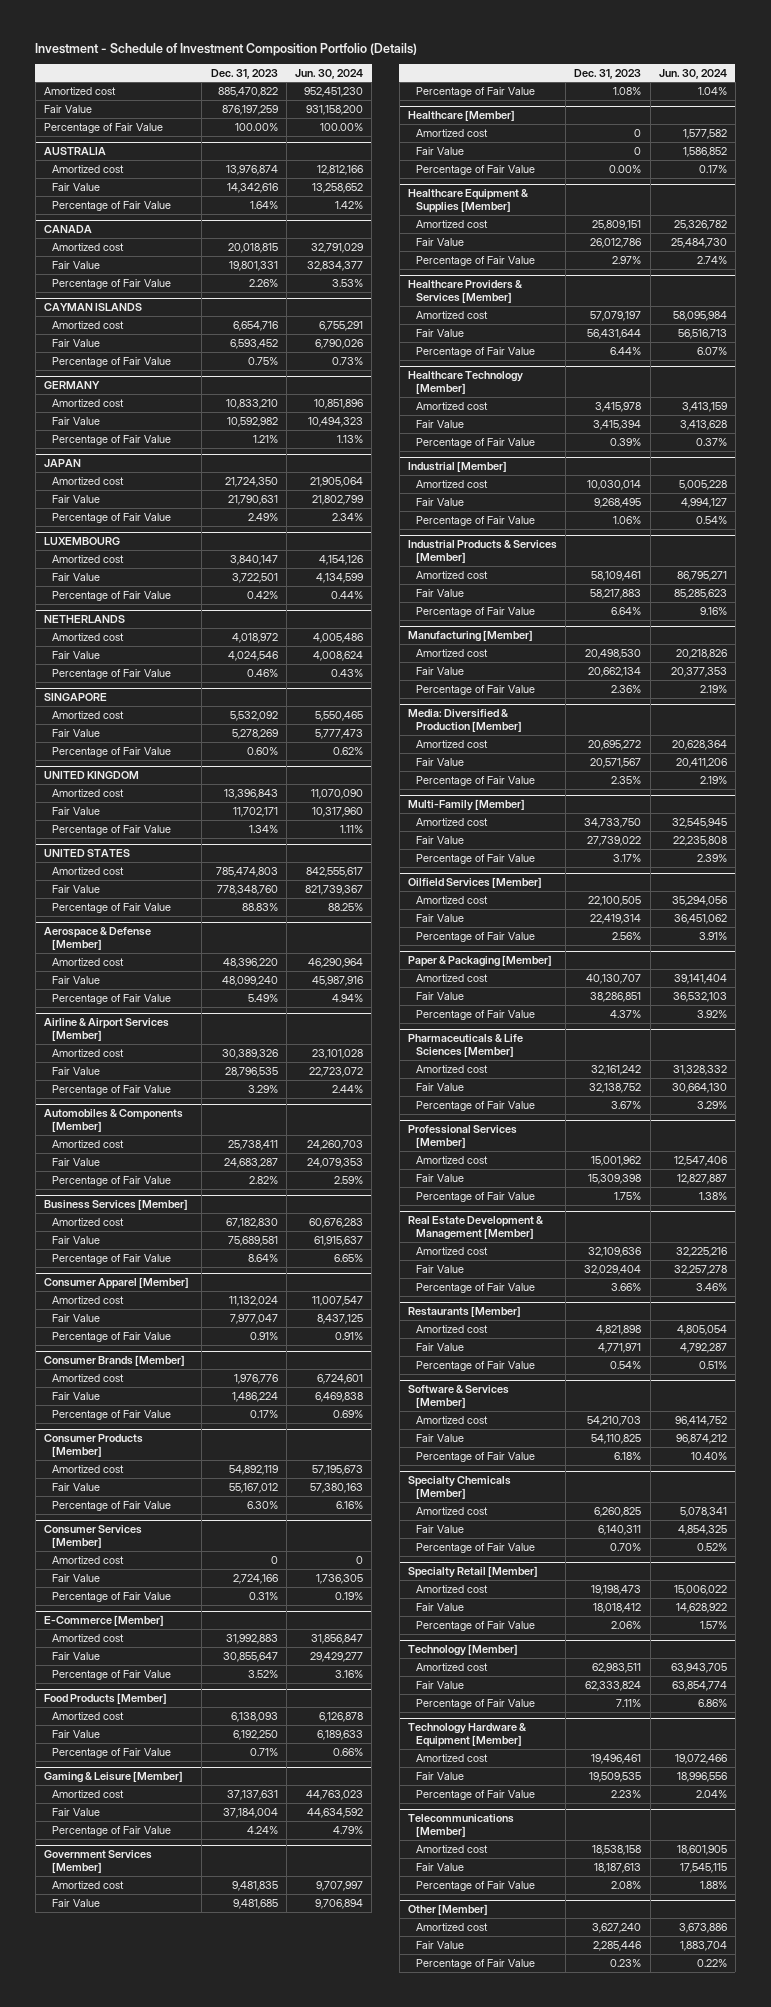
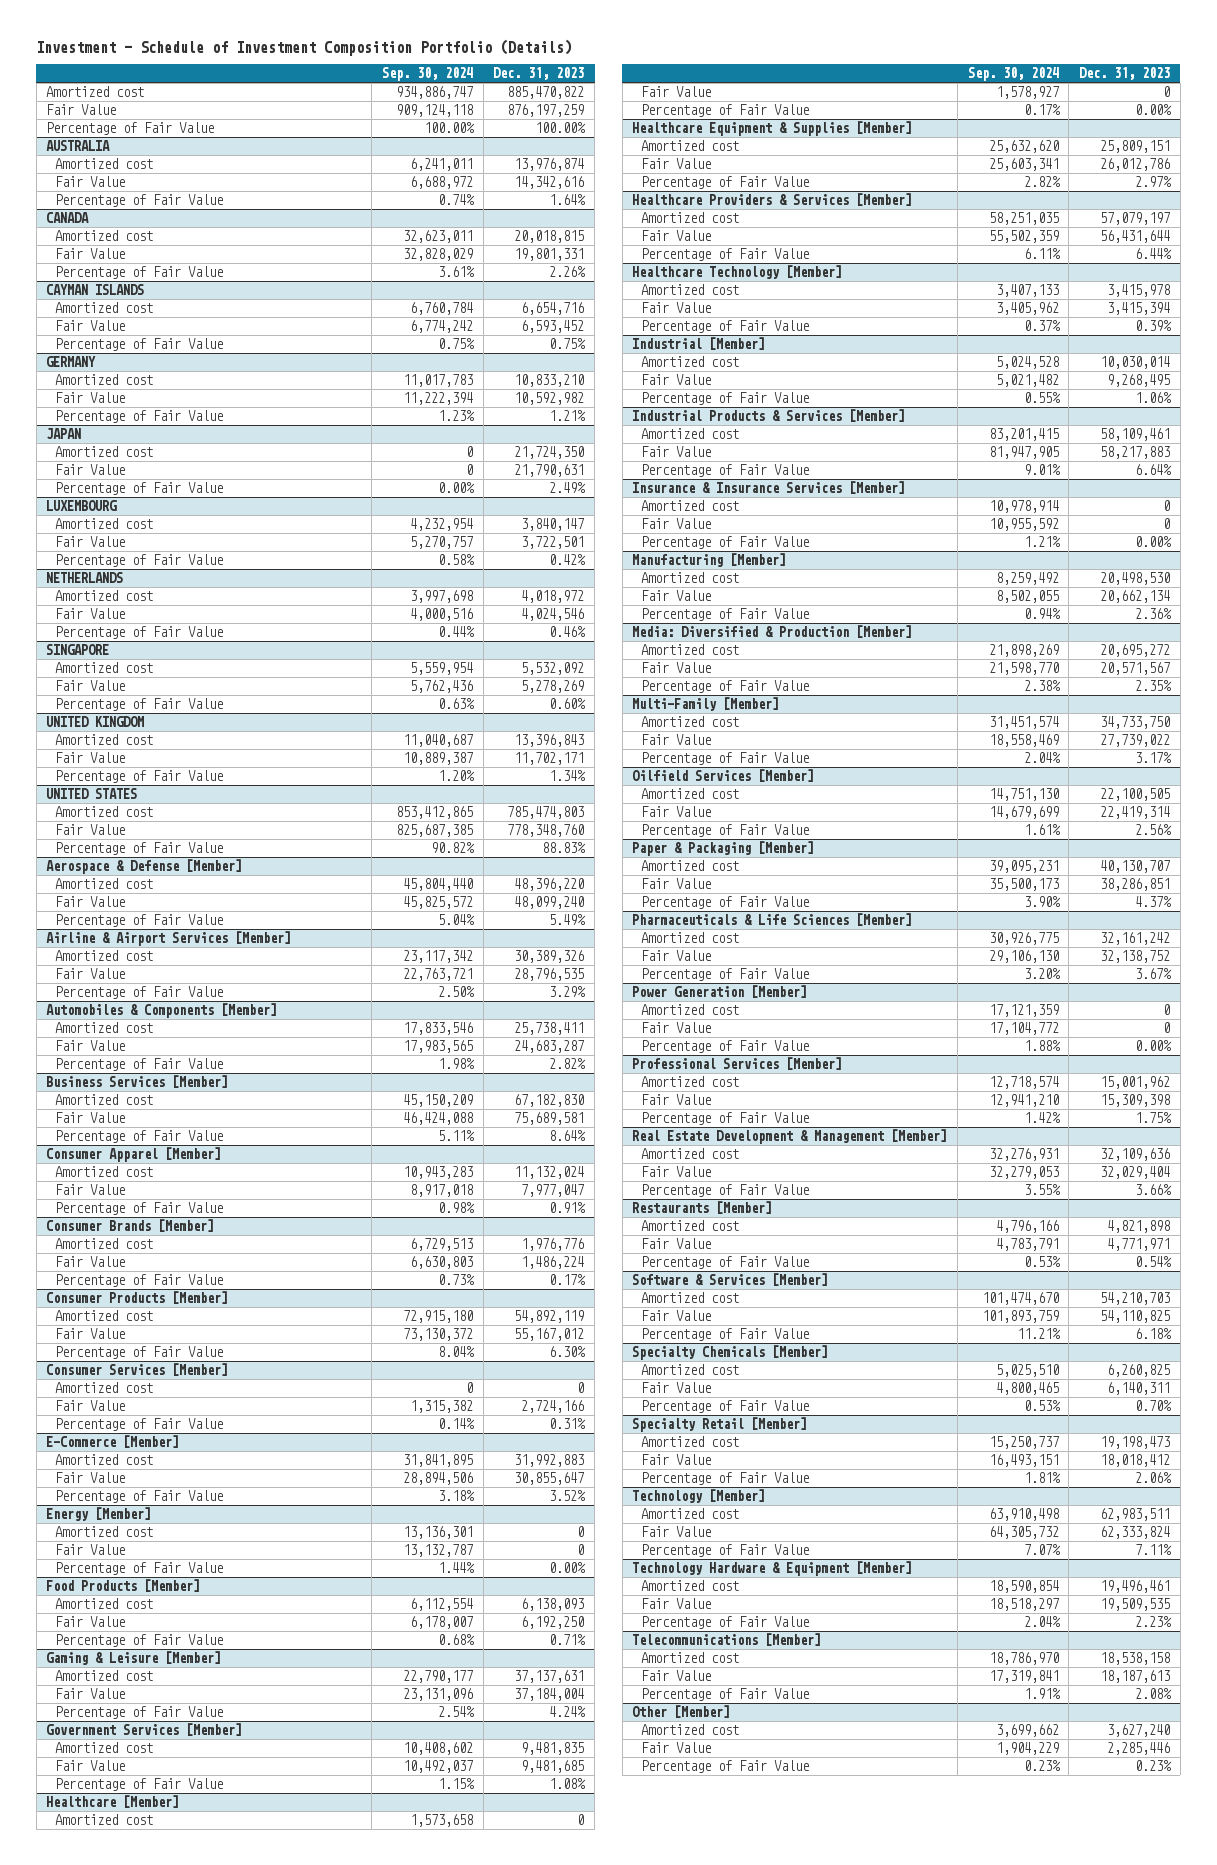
- | Dec. 31, 2023 | Jun. 30, 2024
+ | Sep. 30, 2024 | Dec. 31, 2023
+ Energy [Member]
+ Amortized cost | 13,136,301 | 0
+ Fair Value | 13,132,787 | 0
+ Percentage of Fair Value | 1.44% | 0.00%
+ Insurance & Insurance Services [Member]
+ Amortized cost | 10,978,914 | 0
+ Fair Value | 10,955,592 | 0
+ Percentage of Fair Value | 1.21% | 0.00%
+ Power Generation [Member]
+ Amortized cost | 17,121,359 | 0
+ Fair Value | 17,104,772 | 0
+ Percentage of Fair Value | 1.88% | 0.00%

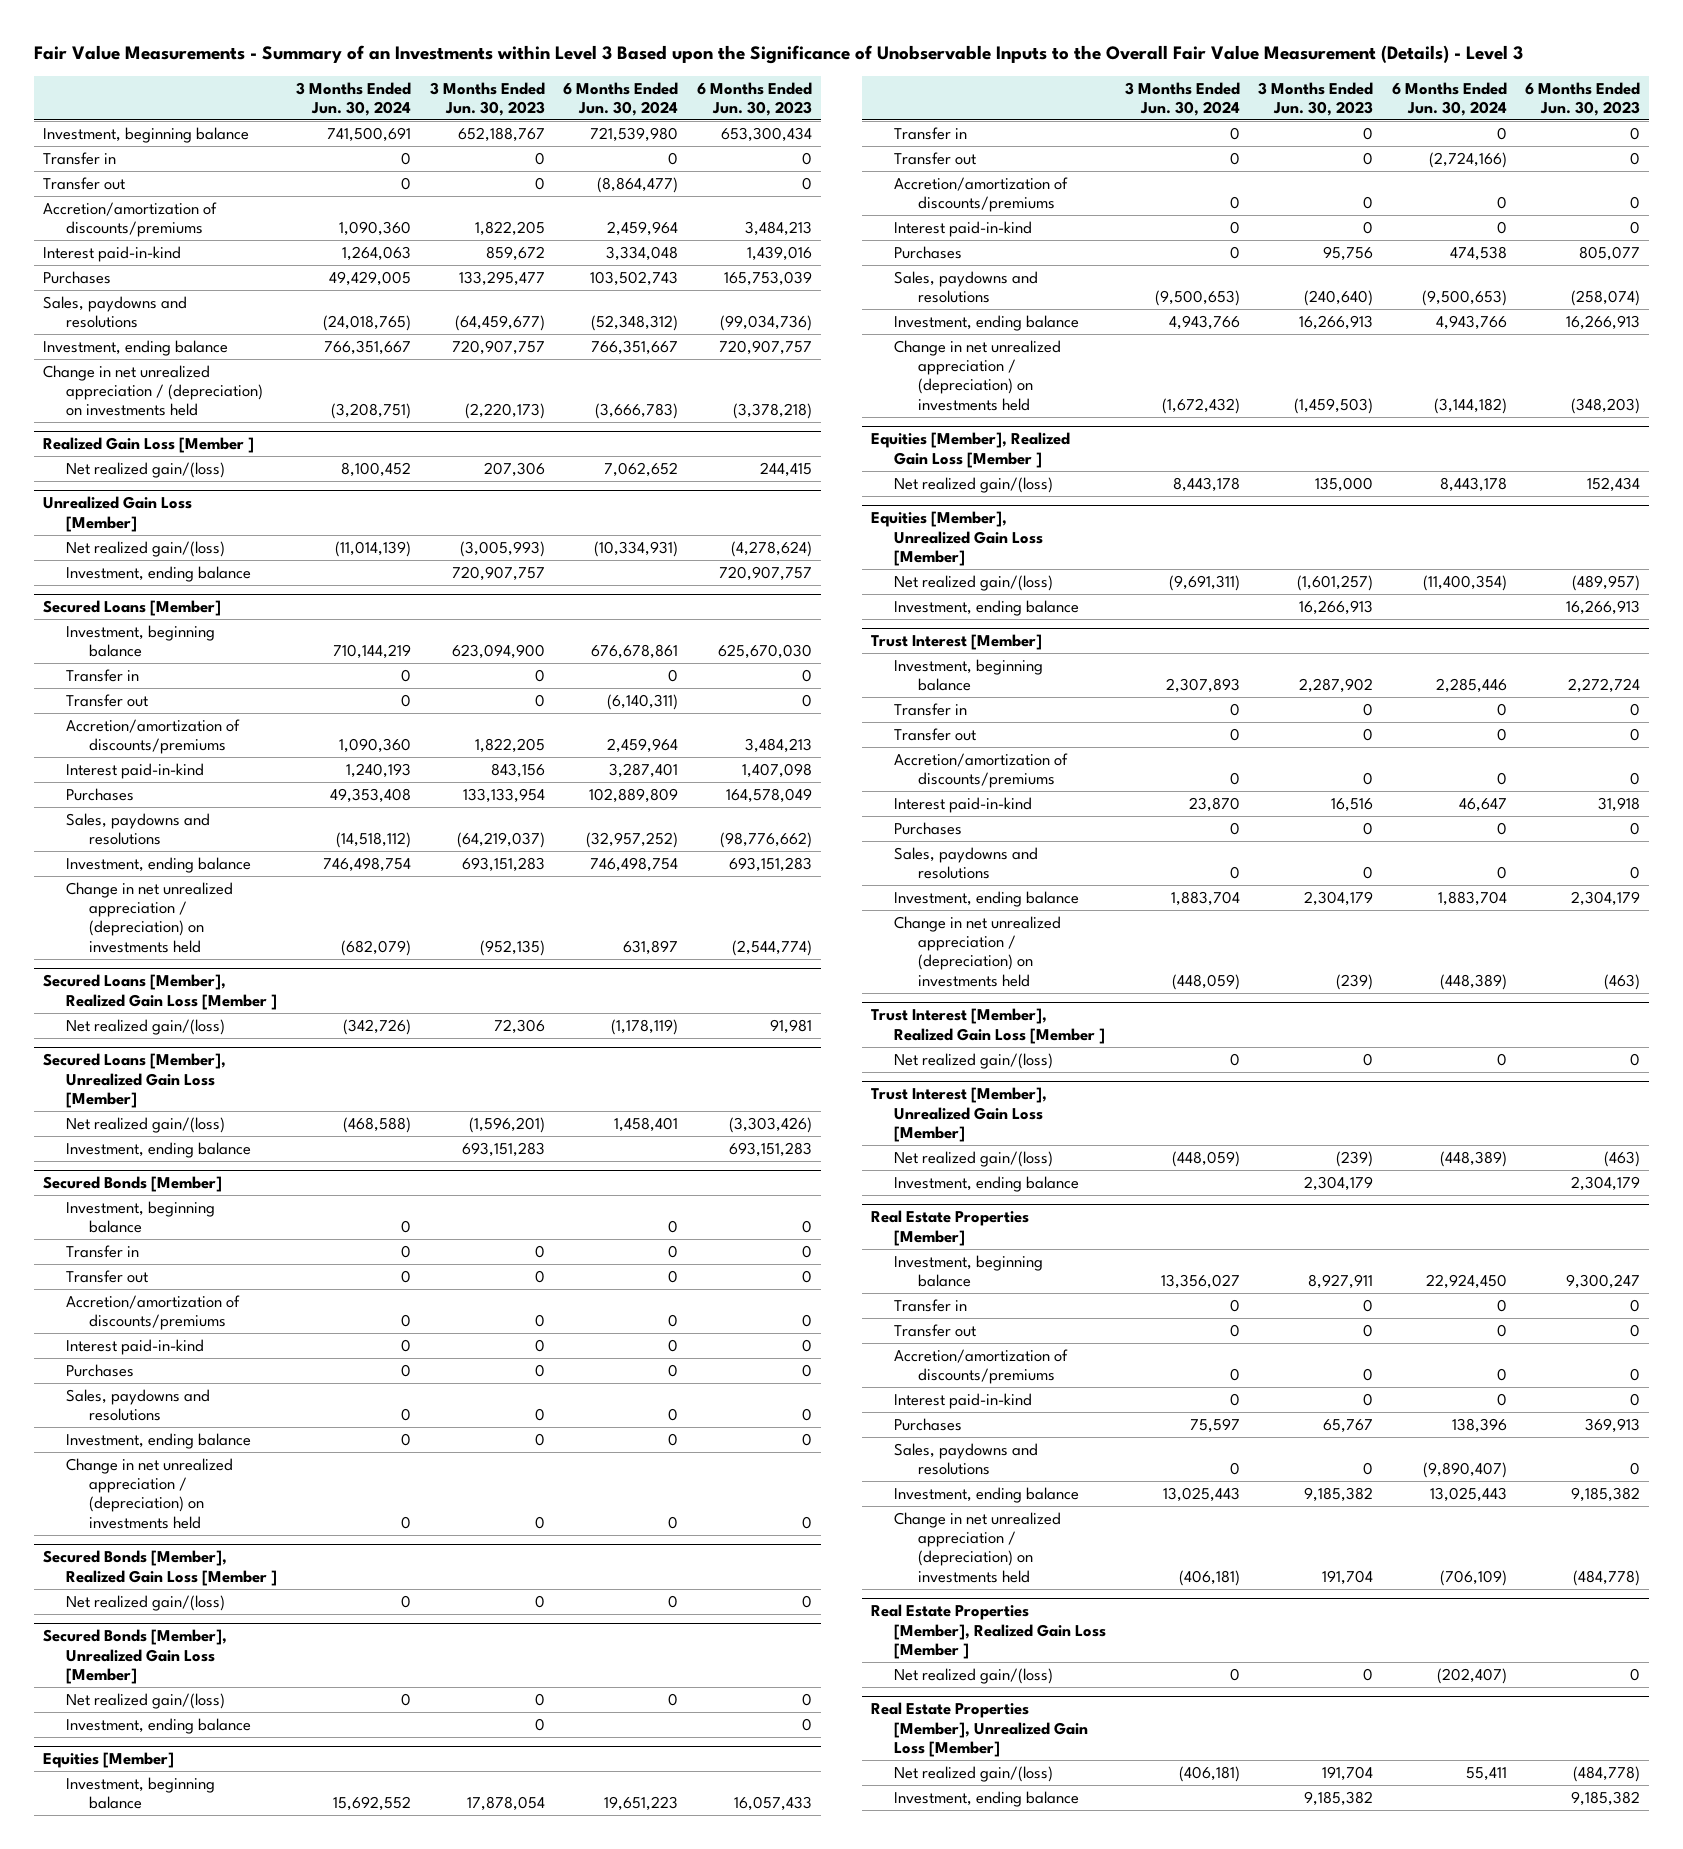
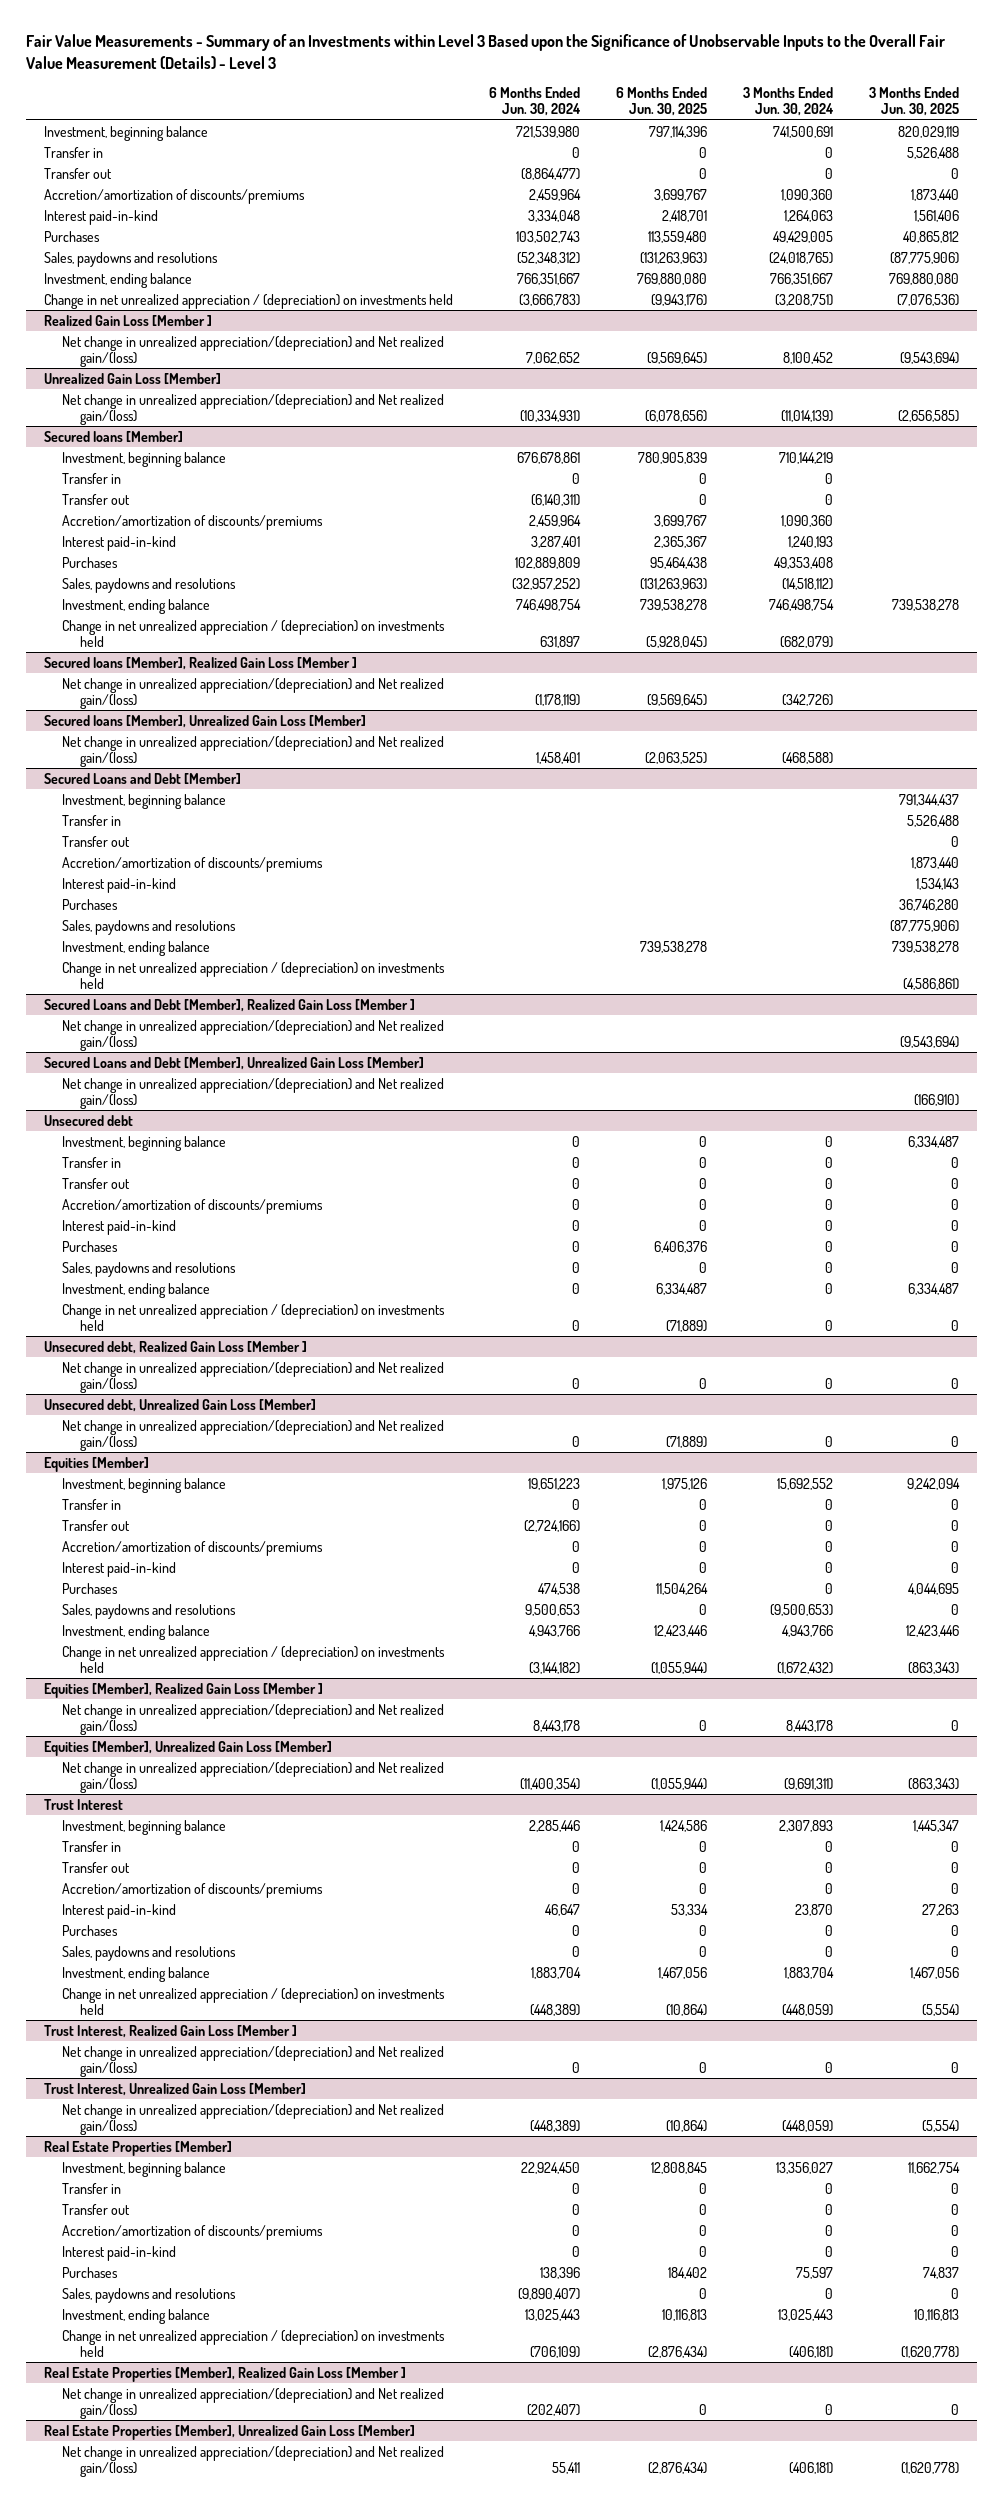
- | 3 Months Ended Jun. 30, 2024 | 3 Months Ended Jun. 30, 2023 | 6 Months Ended Jun. 30, 2024 | 6 Months Ended Jun. 30, 2023
+ | 6 Months Ended Jun. 30, 2024 | 6 Months Ended Jun. 30, 2025 | 3 Months Ended Jun. 30, 2024 | 3 Months Ended Jun. 30, 2025
@ Realized Gain Loss [Member ]
- Net realized gain/(loss) | 8,100,452 | 207,306 | 7,062,652 | 244,415
+ Net change in unrealized appreciation/(depreciation) and Net realized gain/(loss) | 7,062,652 | (9,569,645) | 8,100,452 | (9,543,694)
@ Unrealized Gain Loss [Member]
- Net realized gain/(loss) | (11,014,139) | (3,005,993) | (10,334,931) | (4,278,624)
- Investment, ending balance | | 720,907,757 | | 720,907,757
- Secured Loans [Member]
@ Unrealized Gain Loss [Member]
+ Net change in unrealized appreciation/(depreciation) and Net realized gain/(loss) | (10,334,931) | (6,078,656) | (11,014,139) | (2,656,585)
+ Secured loans [Member]
- Secured Loans [Member], Realized Gain Loss [Member ]
- Net realized gain/(loss) | (342,726) | 72,306 | (1,178,119) | 91,981
- Secured Loans [Member], Unrealized Gain Loss [Member]
- Net realized gain/(loss) | (468,588) | (1,596,201) | 1,458,401 | (3,303,426)
+ Secured loans [Member], Realized Gain Loss [Member ]
+ Net change in unrealized appreciation/(depreciation) and Net realized gain/(loss) | (1,178,119) | (9,569,645) | (342,726) |
+ Secured loans [Member], Unrealized Gain Loss [Member]
+ Net change in unrealized appreciation/(depreciation) and Net realized gain/(loss) | 1,458,401 | (2,063,525) | (468,588) |
+ Secured Loans and Debt [Member]
+ Investment, beginning balance | | | | 791,344,437
+ Transfer in | | | | 5,526,488
+ Transfer out | | | | 0
+ Accretion/amortization of discounts/premiums | | | | 1,873,440
+ Interest paid-in-kind | | | | 1,534,143
+ Purchases | | | | 36,746,280
+ Sales, paydowns and resolutions | | | | (87,775,906)
- Secured Bonds [Member]
+ Change in net unrealized appreciation / (depreciation) on investments held | | | | (4,586,861)
+ Secured Loans and Debt [Member], Realized Gain Loss [Member ]
+ Net change in unrealized appreciation/(depreciation) and Net realized gain/(loss) | | | | (9,543,694)
+ Secured Loans and Debt [Member], Unrealized Gain Loss [Member]
+ Net change in unrealized appreciation/(depreciation) and Net realized gain/(loss) | | | | (166,910)
+ Unsecured debt
- Secured Bonds [Member], Realized Gain Loss [Member ]
- Net realized gain/(loss) | 0 | 0 | 0 | 0
- Secured Bonds [Member], Unrealized Gain Loss [Member]
- Net realized gain/(loss) | 0 | 0 | 0 | 0
- Investment, ending balance | | 0 | | 0
+ Unsecured debt, Realized Gain Loss [Member ]
+ Net change in unrealized appreciation/(depreciation) and Net realized gain/(loss) | 0 | 0 | 0 | 0
+ Unsecured debt, Unrealized Gain Loss [Member]
+ Net change in unrealized appreciation/(depreciation) and Net realized gain/(loss) | 0 | (71,889) | 0 | 0
@ Equities [Member]
- Sales, paydowns and resolutions | (9,500,653) | (240,640) | (9,500,653) | (258,074)
+ Sales, paydowns and resolutions | 9,500,653 | 0 | (9,500,653) | 0
@ Equities [Member], Realized Gain Loss [Member ]
- Net realized gain/(loss) | 8,443,178 | 135,000 | 8,443,178 | 152,434
+ Net change in unrealized appreciation/(depreciation) and Net realized gain/(loss) | 8,443,178 | 0 | 8,443,178 | 0
@ Equities [Member], Unrealized Gain Loss [Member]
- Net realized gain/(loss) | (9,691,311) | (1,601,257) | (11,400,354) | (489,957)
- Investment, ending balance | | 16,266,913 | | 16,266,913
- Trust Interest [Member]
@ Equities [Member], Unrealized Gain Loss [Member]
+ Net change in unrealized appreciation/(depreciation) and Net realized gain/(loss) | (11,400,354) | (1,055,944) | (9,691,311) | (863,343)
+ Trust Interest
- Trust Interest [Member], Realized Gain Loss [Member ]
- Net realized gain/(loss) | 0 | 0 | 0 | 0
- Trust Interest [Member], Unrealized Gain Loss [Member]
- Net realized gain/(loss) | (448,059) | (239) | (448,389) | (463)
- Investment, ending balance | | 2,304,179 | | 2,304,179
+ Trust Interest, Realized Gain Loss [Member ]
+ Net change in unrealized appreciation/(depreciation) and Net realized gain/(loss) | 0 | 0 | 0 | 0
+ Trust Interest, Unrealized Gain Loss [Member]
+ Net change in unrealized appreciation/(depreciation) and Net realized gain/(loss) | (448,389) | (10,864) | (448,059) | (5,554)
@ Real Estate Properties [Member], Realized Gain Loss [Member ]
- Net realized gain/(loss) | 0 | 0 | (202,407) | 0
+ Net change in unrealized appreciation/(depreciation) and Net realized gain/(loss) | (202,407) | 0 | 0 | 0
@ Real Estate Properties [Member], Unrealized Gain Loss [Member]
- Net realized gain/(loss) | (406,181) | 191,704 | 55,411 | (484,778)
- Investment, ending balance | | 9,185,382 | | 9,185,382
+ Net change in unrealized appreciation/(depreciation) and Net realized gain/(loss) | 55,411 | (2,876,434) | (406,181) | (1,620,778)

